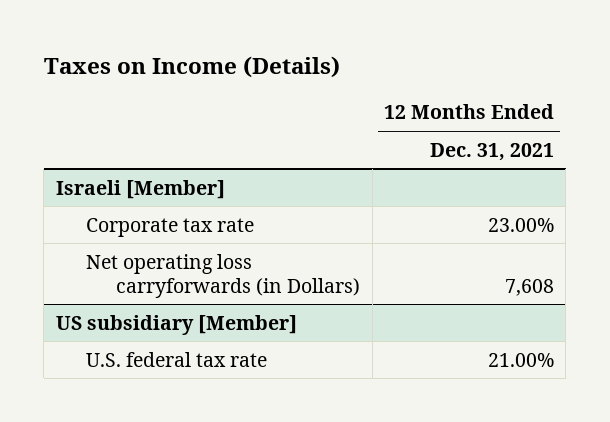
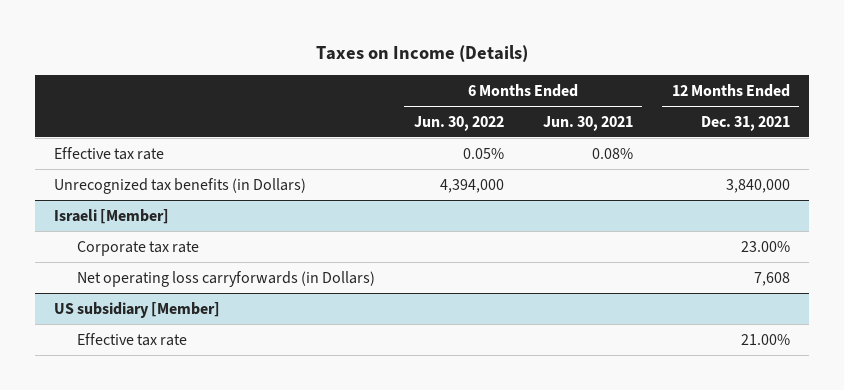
- | 12 Months Ended Dec. 31, 2021
+ | 6 Months Ended Jun. 30, 2022 | 6 Months Ended Jun. 30, 2021 | 12 Months Ended Dec. 31, 2021
+ Effective tax rate | 0.05% | 0.08% |
+ Unrecognized tax benefits (in Dollars) | 4,394,000 | | 3,840,000
@ US subsidiary [Member]
- U.S. federal tax rate | 21.00%
+ Effective tax rate | | | 21.00%

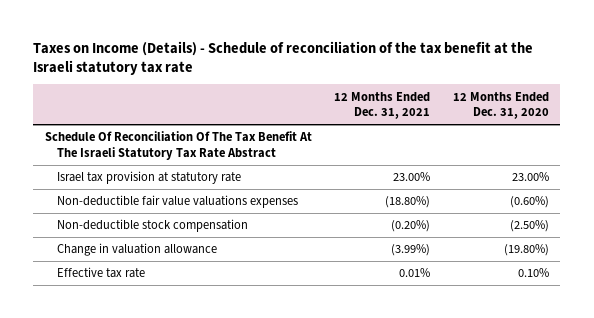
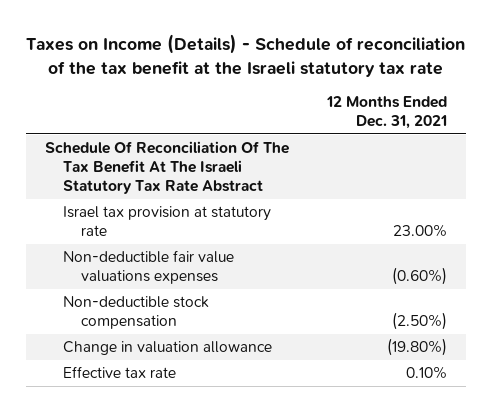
- | 12 Months Ended Dec. 31, 2021 | 12 Months Ended Dec. 31, 2020
+ | 12 Months Ended Dec. 31, 2021
- Non-deductible fair value valuations expenses | (18.80%) | (0.60%)
- Non-deductible stock compensation | (0.20%) | (2.50%)
- Change in valuation allowance | (3.99%) | (19.80%)
- Effective tax rate | 0.01% | 0.10%
+ Non-deductible fair value valuations expenses | (0.60%)
+ Non-deductible stock compensation | (2.50%)
+ Change in valuation allowance | (19.80%)
+ Effective tax rate | 0.10%

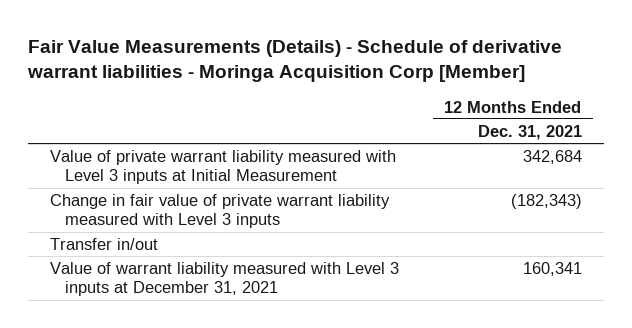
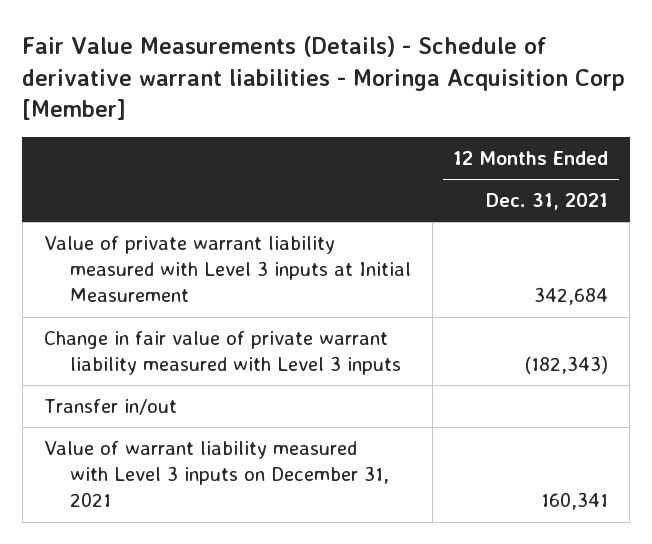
- Value of warrant liability measured with Level 3 inputs at December 31, 2021 | 160,341
+ Value of warrant liability measured with Level 3 inputs on December 31, 2021 | 160,341

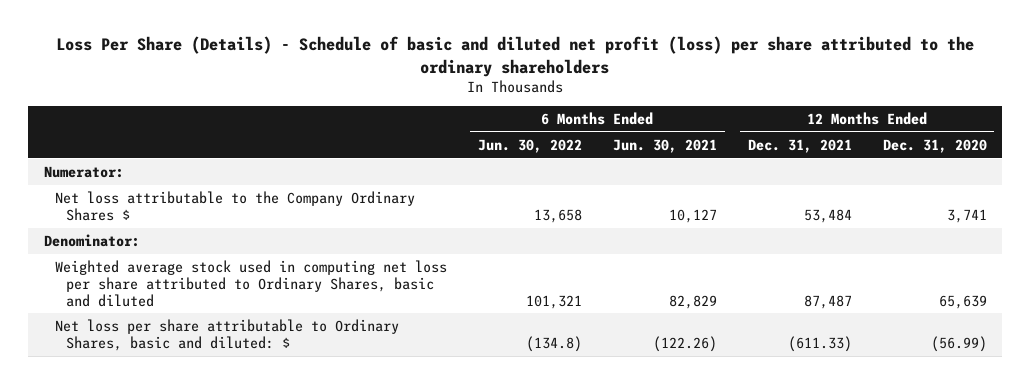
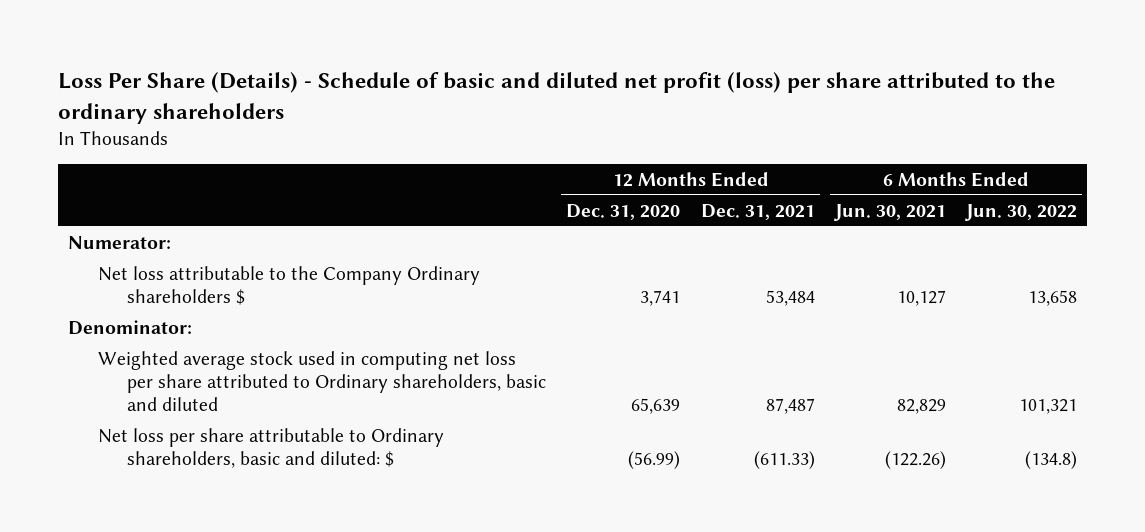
- | 6 Months Ended Jun. 30, 2022 | 6 Months Ended Jun. 30, 2021 | 12 Months Ended Dec. 31, 2021 | 12 Months Ended Dec. 31, 2020
+ | 12 Months Ended Dec. 31, 2020 | 12 Months Ended Dec. 31, 2021 | 6 Months Ended Jun. 30, 2021 | 6 Months Ended Jun. 30, 2022
- Net loss attributable to the Company Ordinary Shares $ | 13,658 | 10,127 | 53,484 | 3,741
+ Net loss attributable to the Company Ordinary shareholders $ | 3,741 | 53,484 | 10,127 | 13,658
- Weighted average stock used in computing net loss per share attributed to Ordinary Shares, basic and diluted | 101,321 | 82,829 | 87,487 | 65,639
- Net loss per share attributable to Ordinary Shares, basic and diluted: $ | (134.8) | (122.26) | (611.33) | (56.99)
+ Weighted average stock used in computing net loss per share attributed to Ordinary shareholders, basic and diluted | 65,639 | 87,487 | 82,829 | 101,321
+ Net loss per share attributable to Ordinary shareholders, basic and diluted: $ | (56.99) | (611.33) | (122.26) | (134.8)

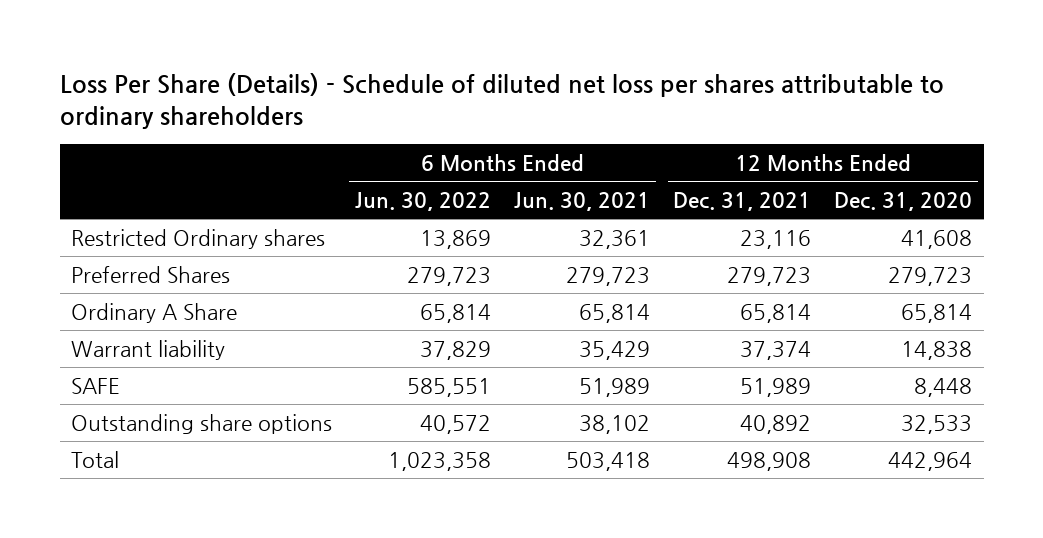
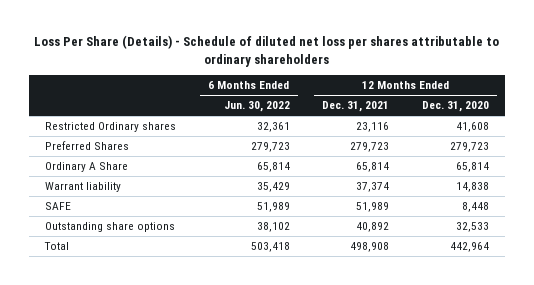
- | 6 Months Ended Jun. 30, 2022 | 6 Months Ended Jun. 30, 2021 | 12 Months Ended Dec. 31, 2021 | 12 Months Ended Dec. 31, 2020
+ | 6 Months Ended Jun. 30, 2022 | 12 Months Ended Dec. 31, 2021 | 12 Months Ended Dec. 31, 2020
- Restricted Ordinary shares | 13,869 | 32,361 | 23,116 | 41,608
+ Restricted Ordinary shares | 32,361 | 23,116 | 41,608
- Warrant liability | 37,829 | 35,429 | 37,374 | 14,838
- SAFE | 585,551 | 51,989 | 51,989 | 8,448
- Outstanding share options | 40,572 | 38,102 | 40,892 | 32,533
- Total | 1,023,358 | 503,418 | 498,908 | 442,964
+ Warrant liability | 35,429 | 37,374 | 14,838
+ SAFE | 51,989 | 51,989 | 8,448
+ Outstanding share options | 38,102 | 40,892 | 32,533
+ Total | 503,418 | 498,908 | 442,964

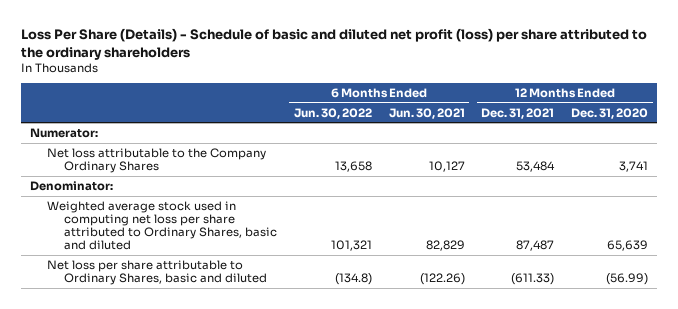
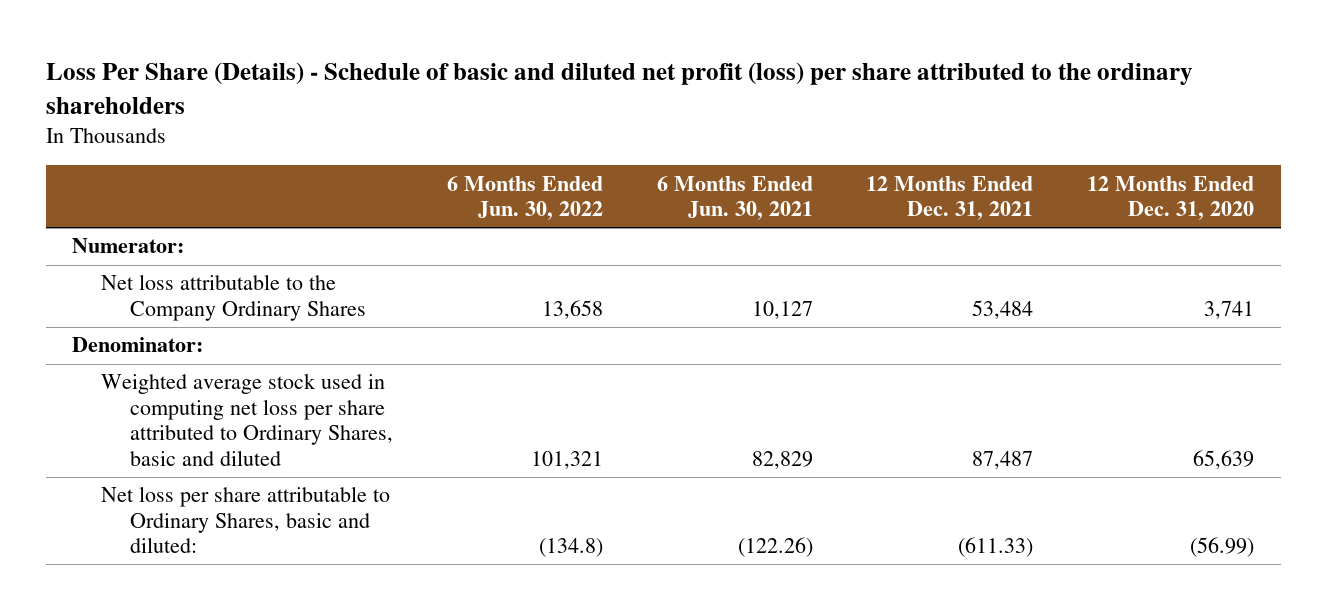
- Net loss per share attributable to Ordinary Shares, basic and diluted | (134.8) | (122.26) | (611.33) | (56.99)
+ Net loss per share attributable to Ordinary Shares, basic and diluted: | (134.8) | (122.26) | (611.33) | (56.99)

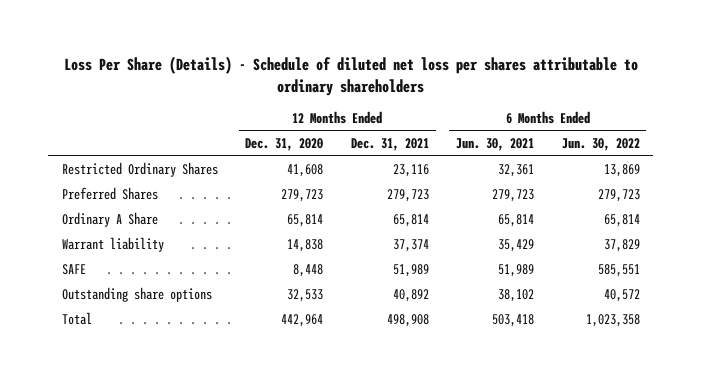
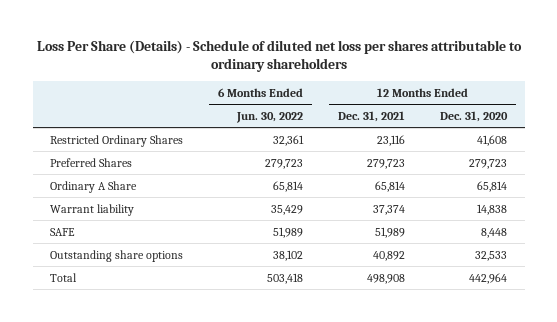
- | 12 Months Ended Dec. 31, 2020 | 12 Months Ended Dec. 31, 2021 | 6 Months Ended Jun. 30, 2021 | 6 Months Ended Jun. 30, 2022
+ | 6 Months Ended Jun. 30, 2022 | 12 Months Ended Dec. 31, 2021 | 12 Months Ended Dec. 31, 2020
- Restricted Ordinary Shares | 41,608 | 23,116 | 32,361 | 13,869
+ Restricted Ordinary Shares | 32,361 | 23,116 | 41,608
- Warrant liability | 14,838 | 37,374 | 35,429 | 37,829
- SAFE | 8,448 | 51,989 | 51,989 | 585,551
- Outstanding share options | 32,533 | 40,892 | 38,102 | 40,572
- Total | 442,964 | 498,908 | 503,418 | 1,023,358
+ Warrant liability | 35,429 | 37,374 | 14,838
+ SAFE | 51,989 | 51,989 | 8,448
+ Outstanding share options | 38,102 | 40,892 | 32,533
+ Total | 503,418 | 498,908 | 442,964

